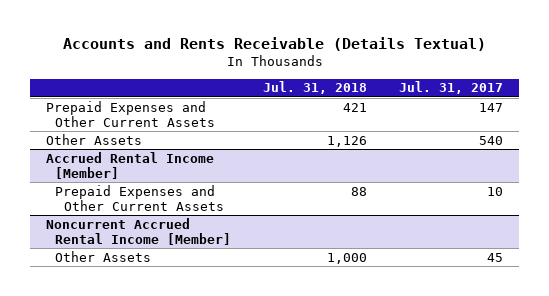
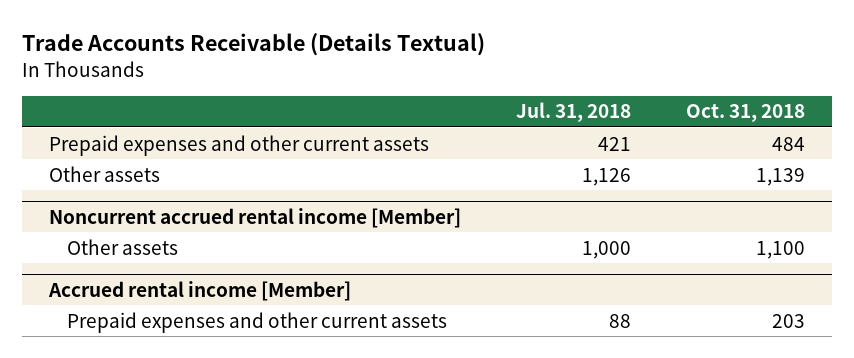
- Accounts and Rents Receivable (Details Textual)
+ Trade Accounts Receivable (Details Textual)
- | Jul. 31, 2018 | Jul. 31, 2017
+ | Jul. 31, 2018 | Oct. 31, 2018
- Prepaid Expenses and Other Current Assets | 421 | 147
- Other Assets | 1,126 | 540
- Accrued Rental Income [Member]
- Prepaid Expenses and Other Current Assets | 88 | 10
- Noncurrent Accrued Rental Income [Member]
- Other Assets | 1,000 | 45
+ Prepaid expenses and other current assets | 421 | 484
+ Other assets | 1,126 | 1,139
+ Noncurrent accrued rental income [Member]
+ Other assets | 1,000 | 1,100
+ Accrued rental income [Member]
+ Prepaid expenses and other current assets | 88 | 203

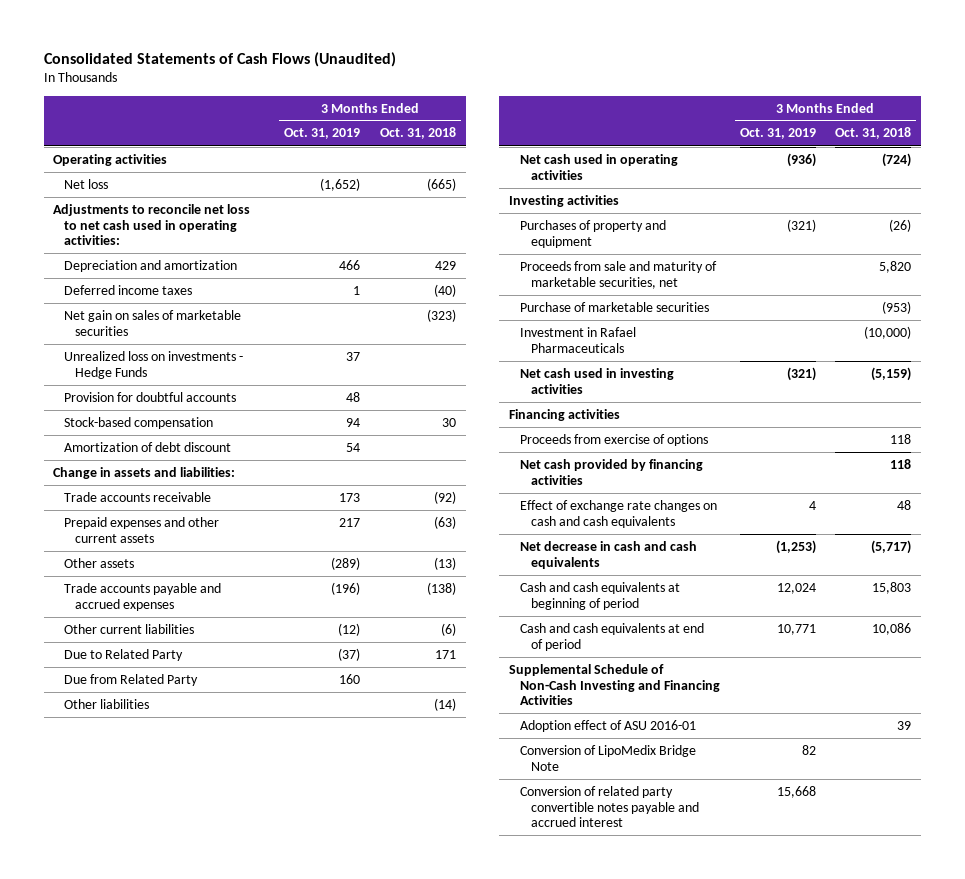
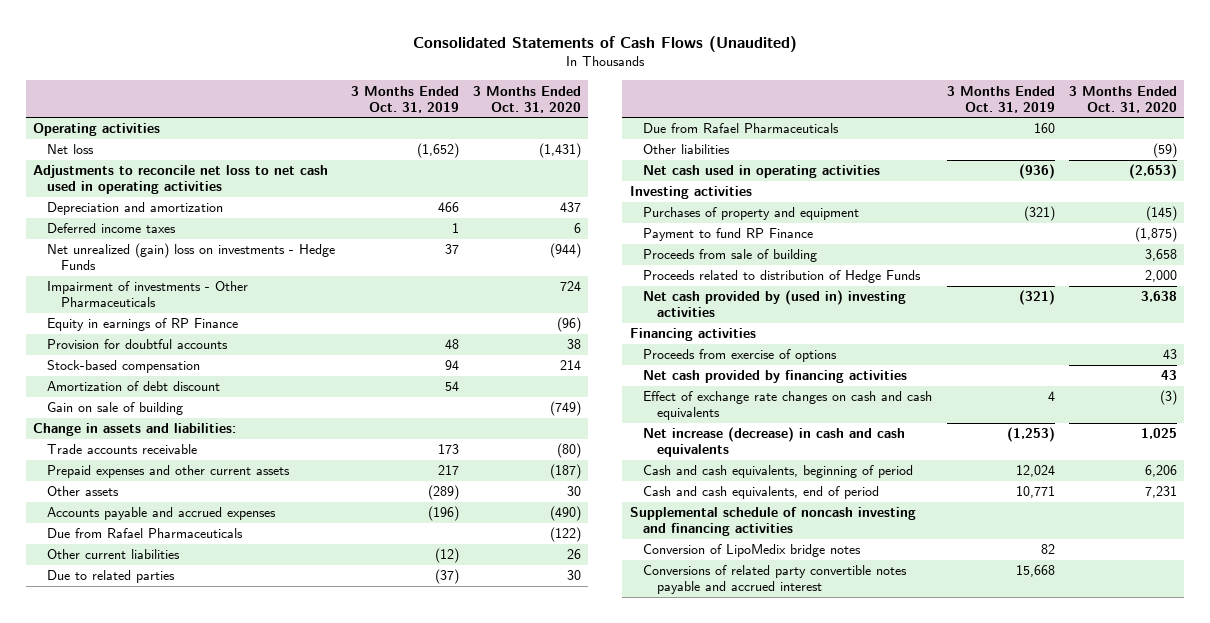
- | 3 Months Ended Oct. 31, 2019 | 3 Months Ended Oct. 31, 2018
+ | 3 Months Ended Oct. 31, 2019 | 3 Months Ended Oct. 31, 2020
- Adjustments to reconcile net loss to net cash used in operating activities:
+ Adjustments to reconcile net loss to net cash used in operating activities
- Net gain on sales of marketable securities | | (323)
- Unrealized loss on investments - Hedge Funds | 37 |
+ Net unrealized (gain) loss on investments - Hedge Funds | 37 | (944)
+ Impairment of investments - Other Pharmaceuticals | | 724
+ Equity in earnings of RP Finance | | (96)
+ Gain on sale of building | | (749)
- Trade accounts payable and accrued expenses | (196) | (138)
+ Accounts payable and accrued expenses | (196) | (490)
+ Due from Rafael Pharmaceuticals | | (122)
- Due to Related Party | (37) | 171
- Due from Related Party | 160 |
+ Due to related parties | (37) | 30
+ Due from Rafael Pharmaceuticals | 160 |
- Proceeds from sale and maturity of marketable securities, net | | 5,820
- Purchase of marketable securities | | (953)
- Investment in Rafael Pharmaceuticals | | (10,000)
- Net cash used in investing activities | (321) | (5,159)
+ Payment to fund RP Finance | | (1,875)
+ Proceeds from sale of building | | 3,658
+ Proceeds related to distribution of Hedge Funds | | 2,000
+ Net cash provided by (used in) investing activities | (321) | 3,638
- Net decrease in cash and cash equivalents | (1,253) | (5,717)
- Cash and cash equivalents at beginning of period | 12,024 | 15,803
- Cash and cash equivalents at end of period | 10,771 | 10,086
- Supplemental Schedule of Non-Cash Investing and Financing Activities
- Adoption effect of ASU 2016-01 | | 39
- Conversion of LipoMedix Bridge Note | 82 |
- Conversion of related party convertible notes payable and accrued interest | 15,668 |
+ Net increase (decrease) in cash and cash equivalents | (1,253) | 1,025
+ Cash and cash equivalents, beginning of period | 12,024 | 6,206
+ Cash and cash equivalents, end of period | 10,771 | 7,231
+ Supplemental schedule of noncash investing and financing activities
+ Conversion of LipoMedix bridge notes | 82 |
+ Conversions of related party convertible notes payable and accrued interest | 15,668 |

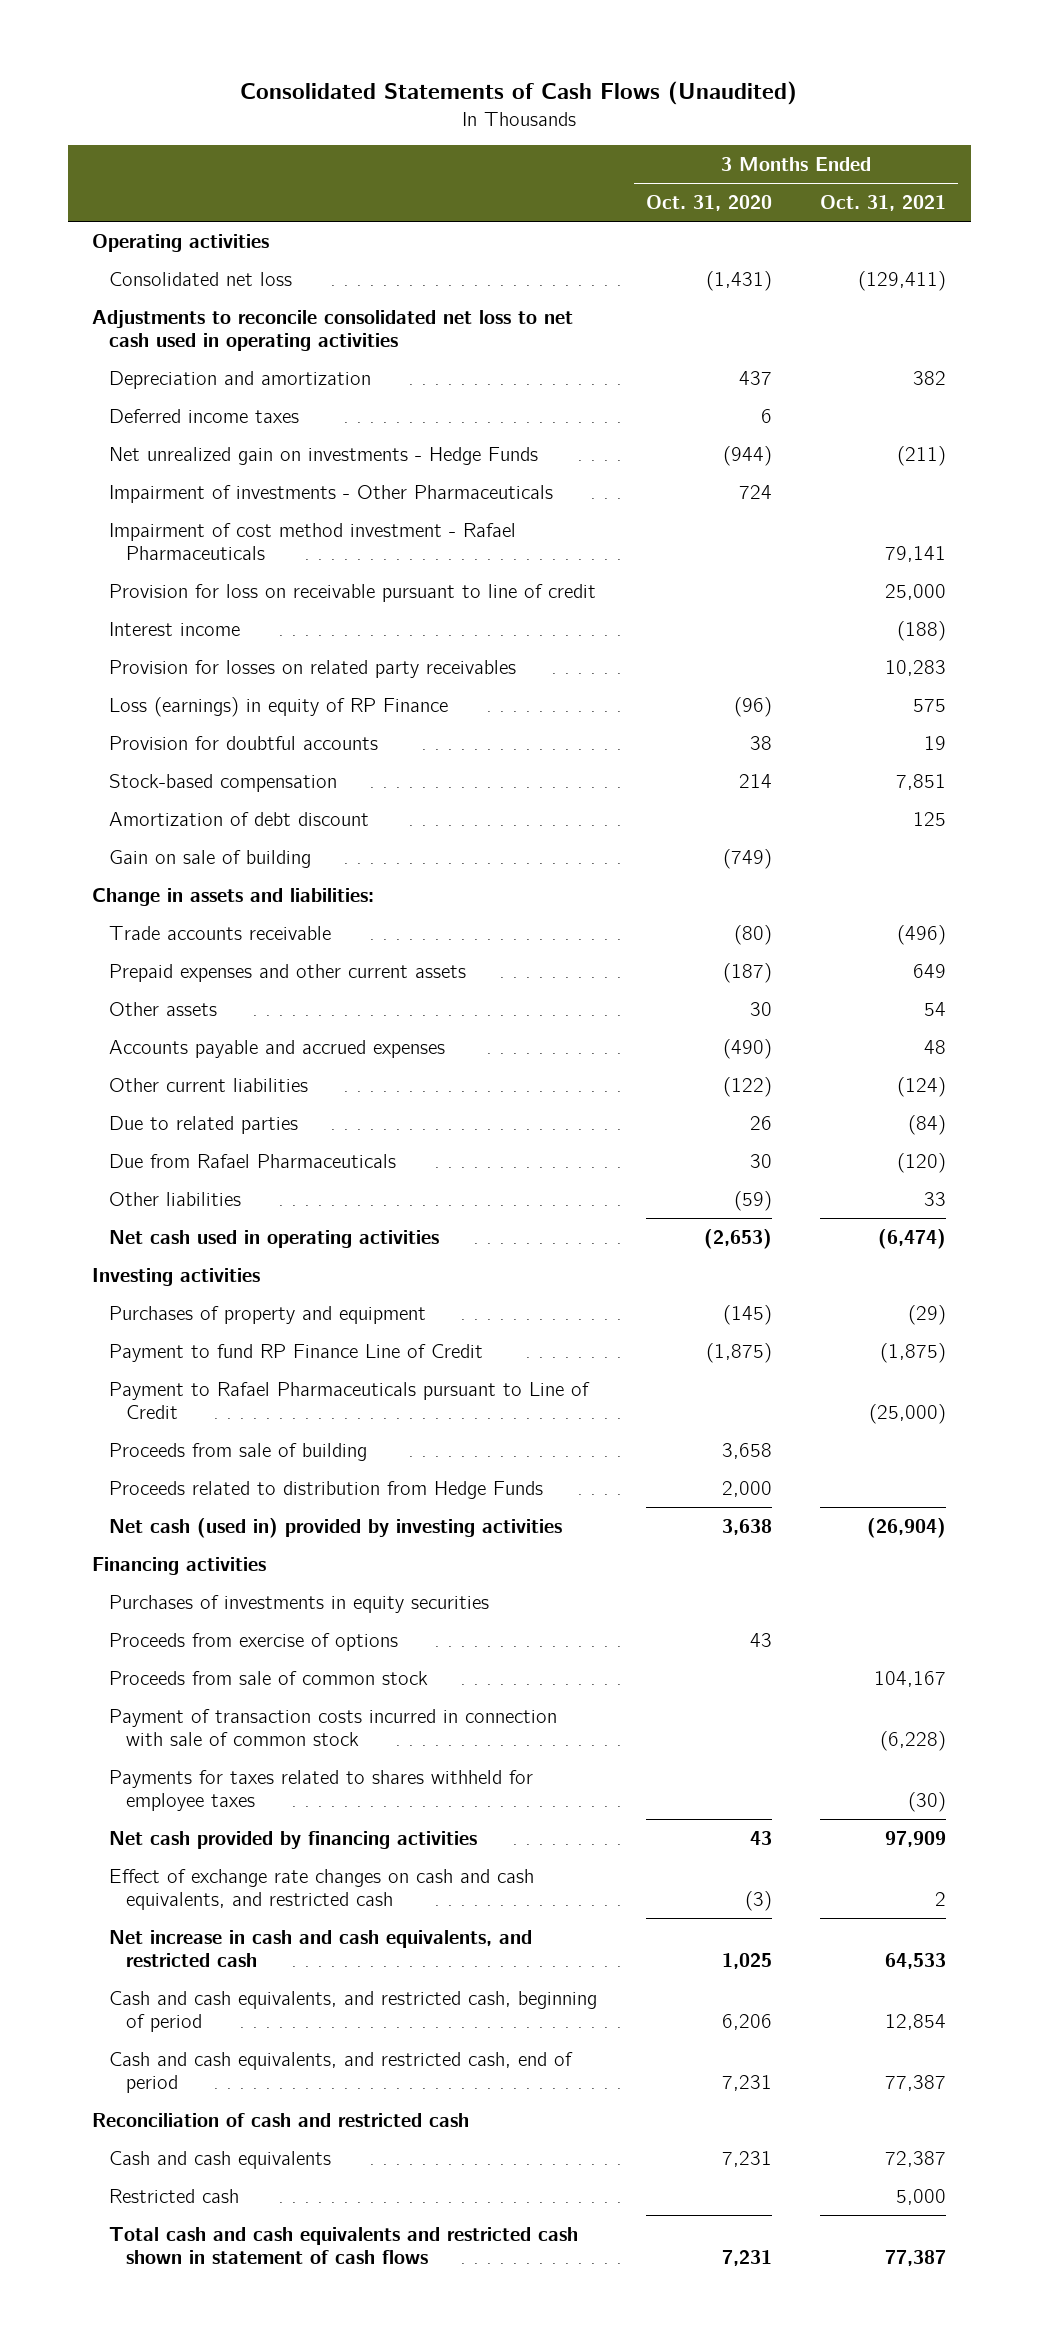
- | 3 Months Ended Oct. 31, 2019 | 3 Months Ended Oct. 31, 2020
+ | 3 Months Ended Oct. 31, 2020 | 3 Months Ended Oct. 31, 2021
- Net loss | (1,652) | (1,431)
- Adjustments to reconcile net loss to net cash used in operating activities
+ Consolidated net loss | (1,431) | (129,411)
+ Adjustments to reconcile consolidated net loss to net cash used in operating activities
- Net unrealized (gain) loss on investments - Hedge Funds | 37 | (944)
+ Net unrealized gain on investments - Hedge Funds | (944) | (211)
- Equity in earnings of RP Finance | | (96)
+ Impairment of cost method investment - Rafael Pharmaceuticals | | 79,141
+ Provision for loss on receivable pursuant to line of credit | | 25,000
+ Interest income | | (188)
+ Provision for losses on related party receivables | | 10,283
+ Loss (earnings) in equity of RP Finance | (96) | 575
- Due from Rafael Pharmaceuticals | | (122)
- Other current liabilities | (12) | 26
- Due to related parties | (37) | 30
- Due from Rafael Pharmaceuticals | 160 |
+ Other current liabilities | (122) | (124)
+ Due to related parties | 26 | (84)
+ Due from Rafael Pharmaceuticals | 30 | (120)
- Payment to fund RP Finance | | (1,875)
+ Payment to fund RP Finance Line of Credit | (1,875) | (1,875)
+ Payment to Rafael Pharmaceuticals pursuant to Line of Credit | | (25,000)
- Proceeds related to distribution of Hedge Funds | | 2,000
- Net cash provided by (used in) investing activities | (321) | 3,638
+ Proceeds related to distribution from Hedge Funds | 2,000 |
+ Net cash (used in) provided by investing activities | 3,638 | (26,904)
+ Purchases of investments in equity securities
+ Proceeds from sale of common stock | | 104,167
+ Payment of transaction costs incurred in connection with sale of common stock | | (6,228)
+ Payments for taxes related to shares withheld for employee taxes | | (30)
- Effect of exchange rate changes on cash and cash equivalents | 4 | (3)
- Net increase (decrease) in cash and cash equivalents | (1,253) | 1,025
- Cash and cash equivalents, beginning of period | 12,024 | 6,206
- Cash and cash equivalents, end of period | 10,771 | 7,231
- Supplemental schedule of noncash investing and financing activities
- Conversion of LipoMedix bridge notes | 82 |
- Conversions of related party convertible notes payable and accrued interest | 15,668 |
+ Effect of exchange rate changes on cash and cash equivalents, and restricted cash | (3) | 2
+ Net increase in cash and cash equivalents, and restricted cash | 1,025 | 64,533
+ Cash and cash equivalents, and restricted cash, beginning of period | 6,206 | 12,854
+ Cash and cash equivalents, and restricted cash, end of period | 7,231 | 77,387
+ Reconciliation of cash and restricted cash
+ Cash and cash equivalents | 7,231 | 72,387
+ Restricted cash | | 5,000
+ Total cash and cash equivalents and restricted cash shown in statement of cash flows | 7,231 | 77,387

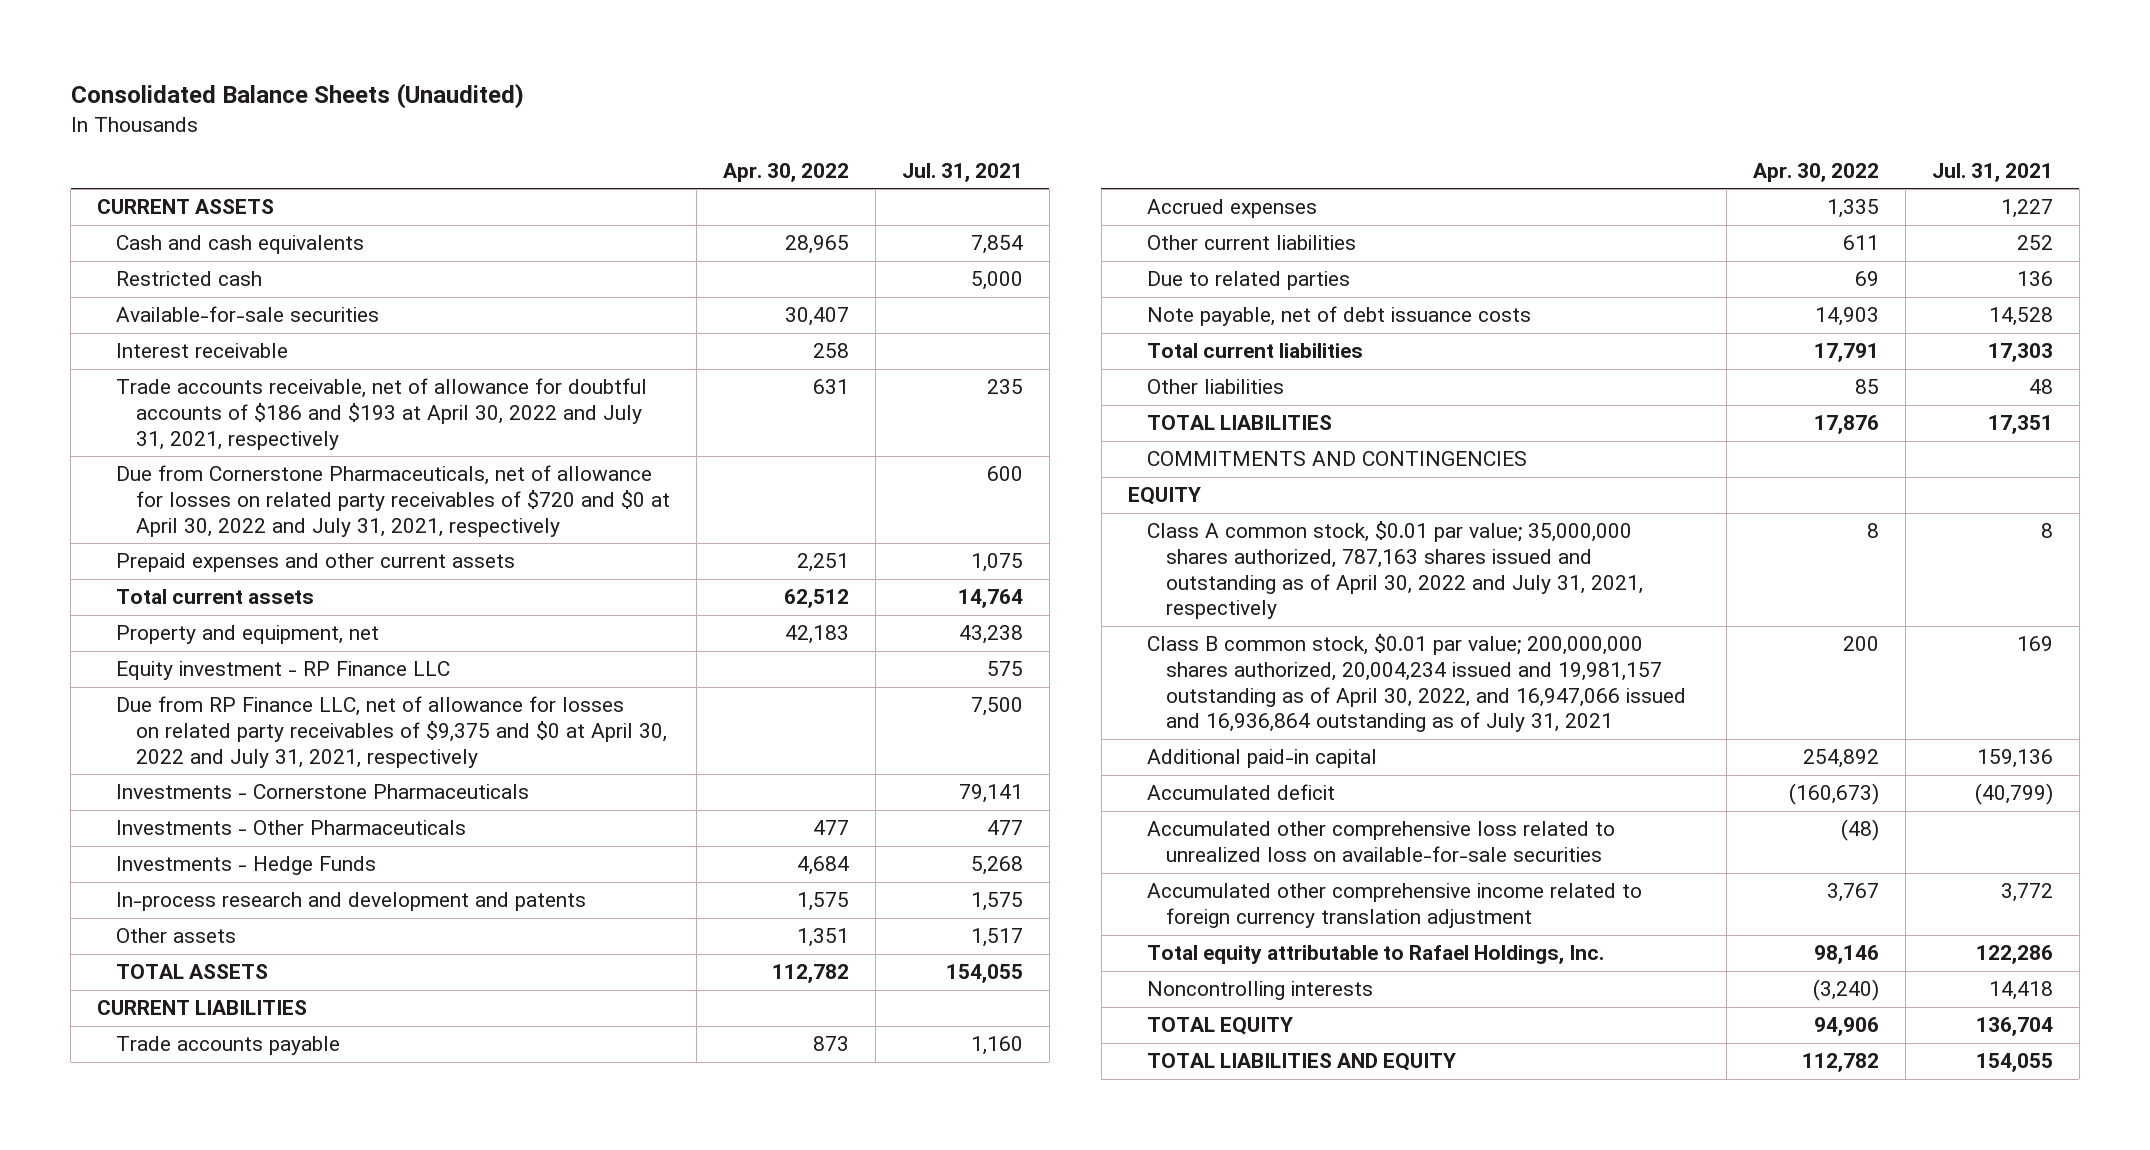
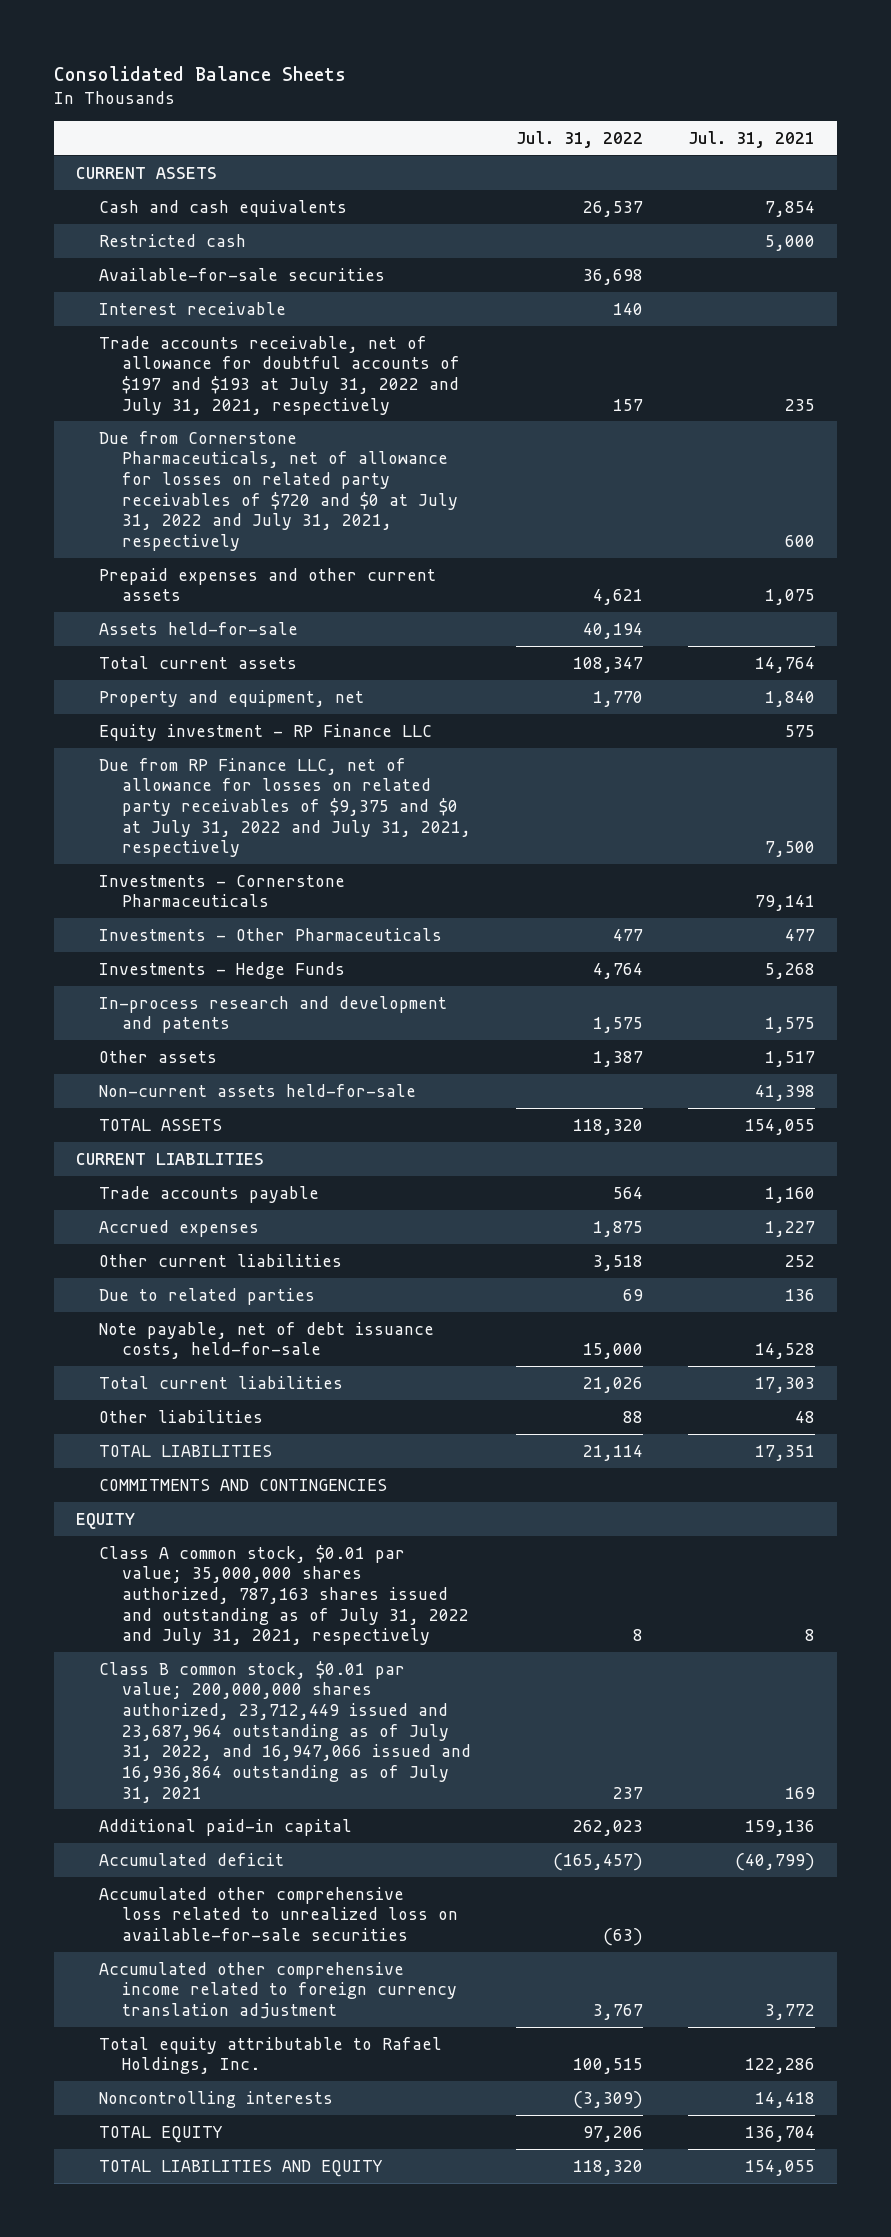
- Consolidated Balance Sheets (Unaudited)
+ Consolidated Balance Sheets
- | Apr. 30, 2022 | Jul. 31, 2021
+ | Jul. 31, 2022 | Jul. 31, 2021
- Trade accounts receivable, net of allowance for doubtful accounts of $186 and $193 at April 30, 2022 and July 31, 2021, respectively | 631 | 235
- Due from Cornerstone Pharmaceuticals, net of allowance for losses on related party receivables of $720 and $0 at April 30, 2022 and July 31, 2021, respectively | | 600
+ Trade accounts receivable, net of allowance for doubtful accounts of $197 and $193 at July 31, 2022 and July 31, 2021, respectively | 157 | 235
+ Due from Cornerstone Pharmaceuticals, net of allowance for losses on related party receivables of $720 and $0 at July 31, 2022 and July 31, 2021, respectively | | 600
+ Assets held-for-sale | 40,194 |
- Property and equipment, net | 42,183 | 43,238
+ Property and equipment, net | 1,770 | 1,840
- Due from RP Finance LLC, net of allowance for losses on related party receivables of $9,375 and $0 at April 30, 2022 and July 31, 2021, respectively | | 7,500
+ Due from RP Finance LLC, net of allowance for losses on related party receivables of $9,375 and $0 at July 31, 2022 and July 31, 2021, respectively | | 7,500
+ Non-current assets held-for-sale | | 41,398
- Note payable, net of debt issuance costs | 14,903 | 14,528
+ Note payable, net of debt issuance costs, held-for-sale | 15,000 | 14,528
- Class A common stock, $0.01 par value; 35,000,000 shares authorized, 787,163 shares issued and outstanding as of April 30, 2022 and July 31, 2021, respectively | 8 | 8
- Class B common stock, $0.01 par value; 200,000,000 shares authorized, 20,004,234 issued and 19,981,157 outstanding as of April 30, 2022, and 16,947,066 issued and 16,936,864 outstanding as of July 31, 2021 | 200 | 169
+ Class A common stock, $0.01 par value; 35,000,000 shares authorized, 787,163 shares issued and outstanding as of July 31, 2022 and July 31, 2021, respectively | 8 | 8
+ Class B common stock, $0.01 par value; 200,000,000 shares authorized, 23,712,449 issued and 23,687,964 outstanding as of July 31, 2022, and 16,947,066 issued and 16,936,864 outstanding as of July 31, 2021 | 237 | 169

